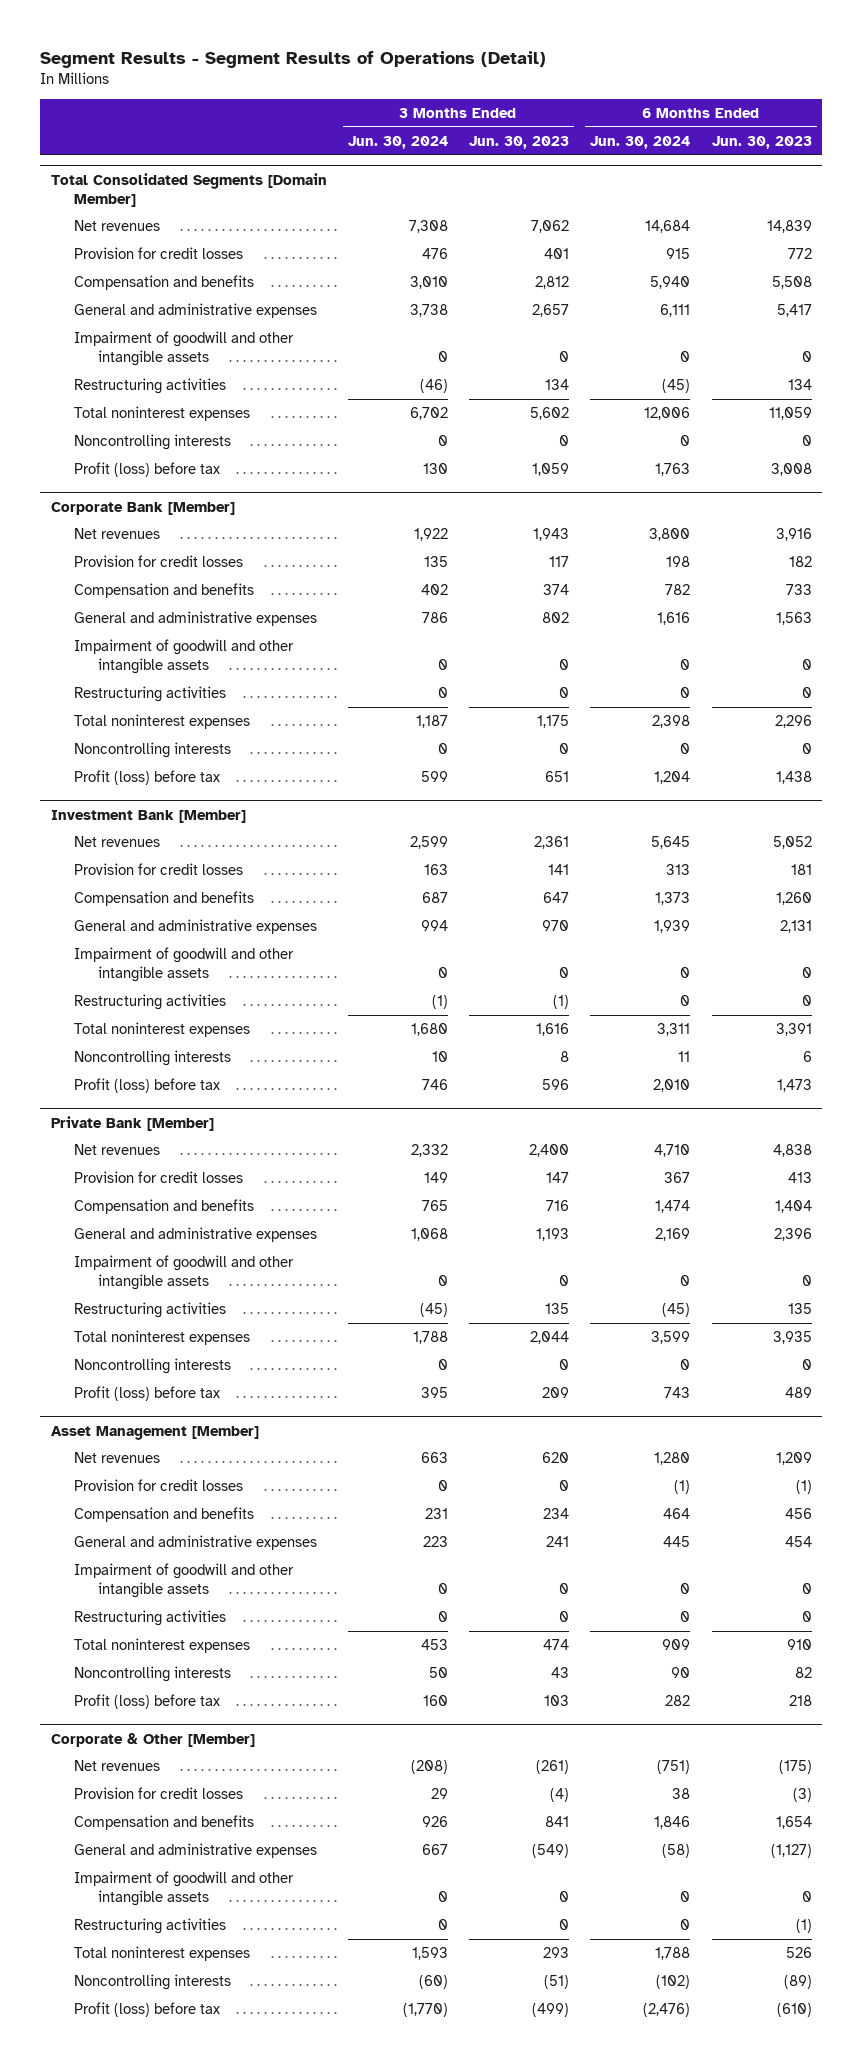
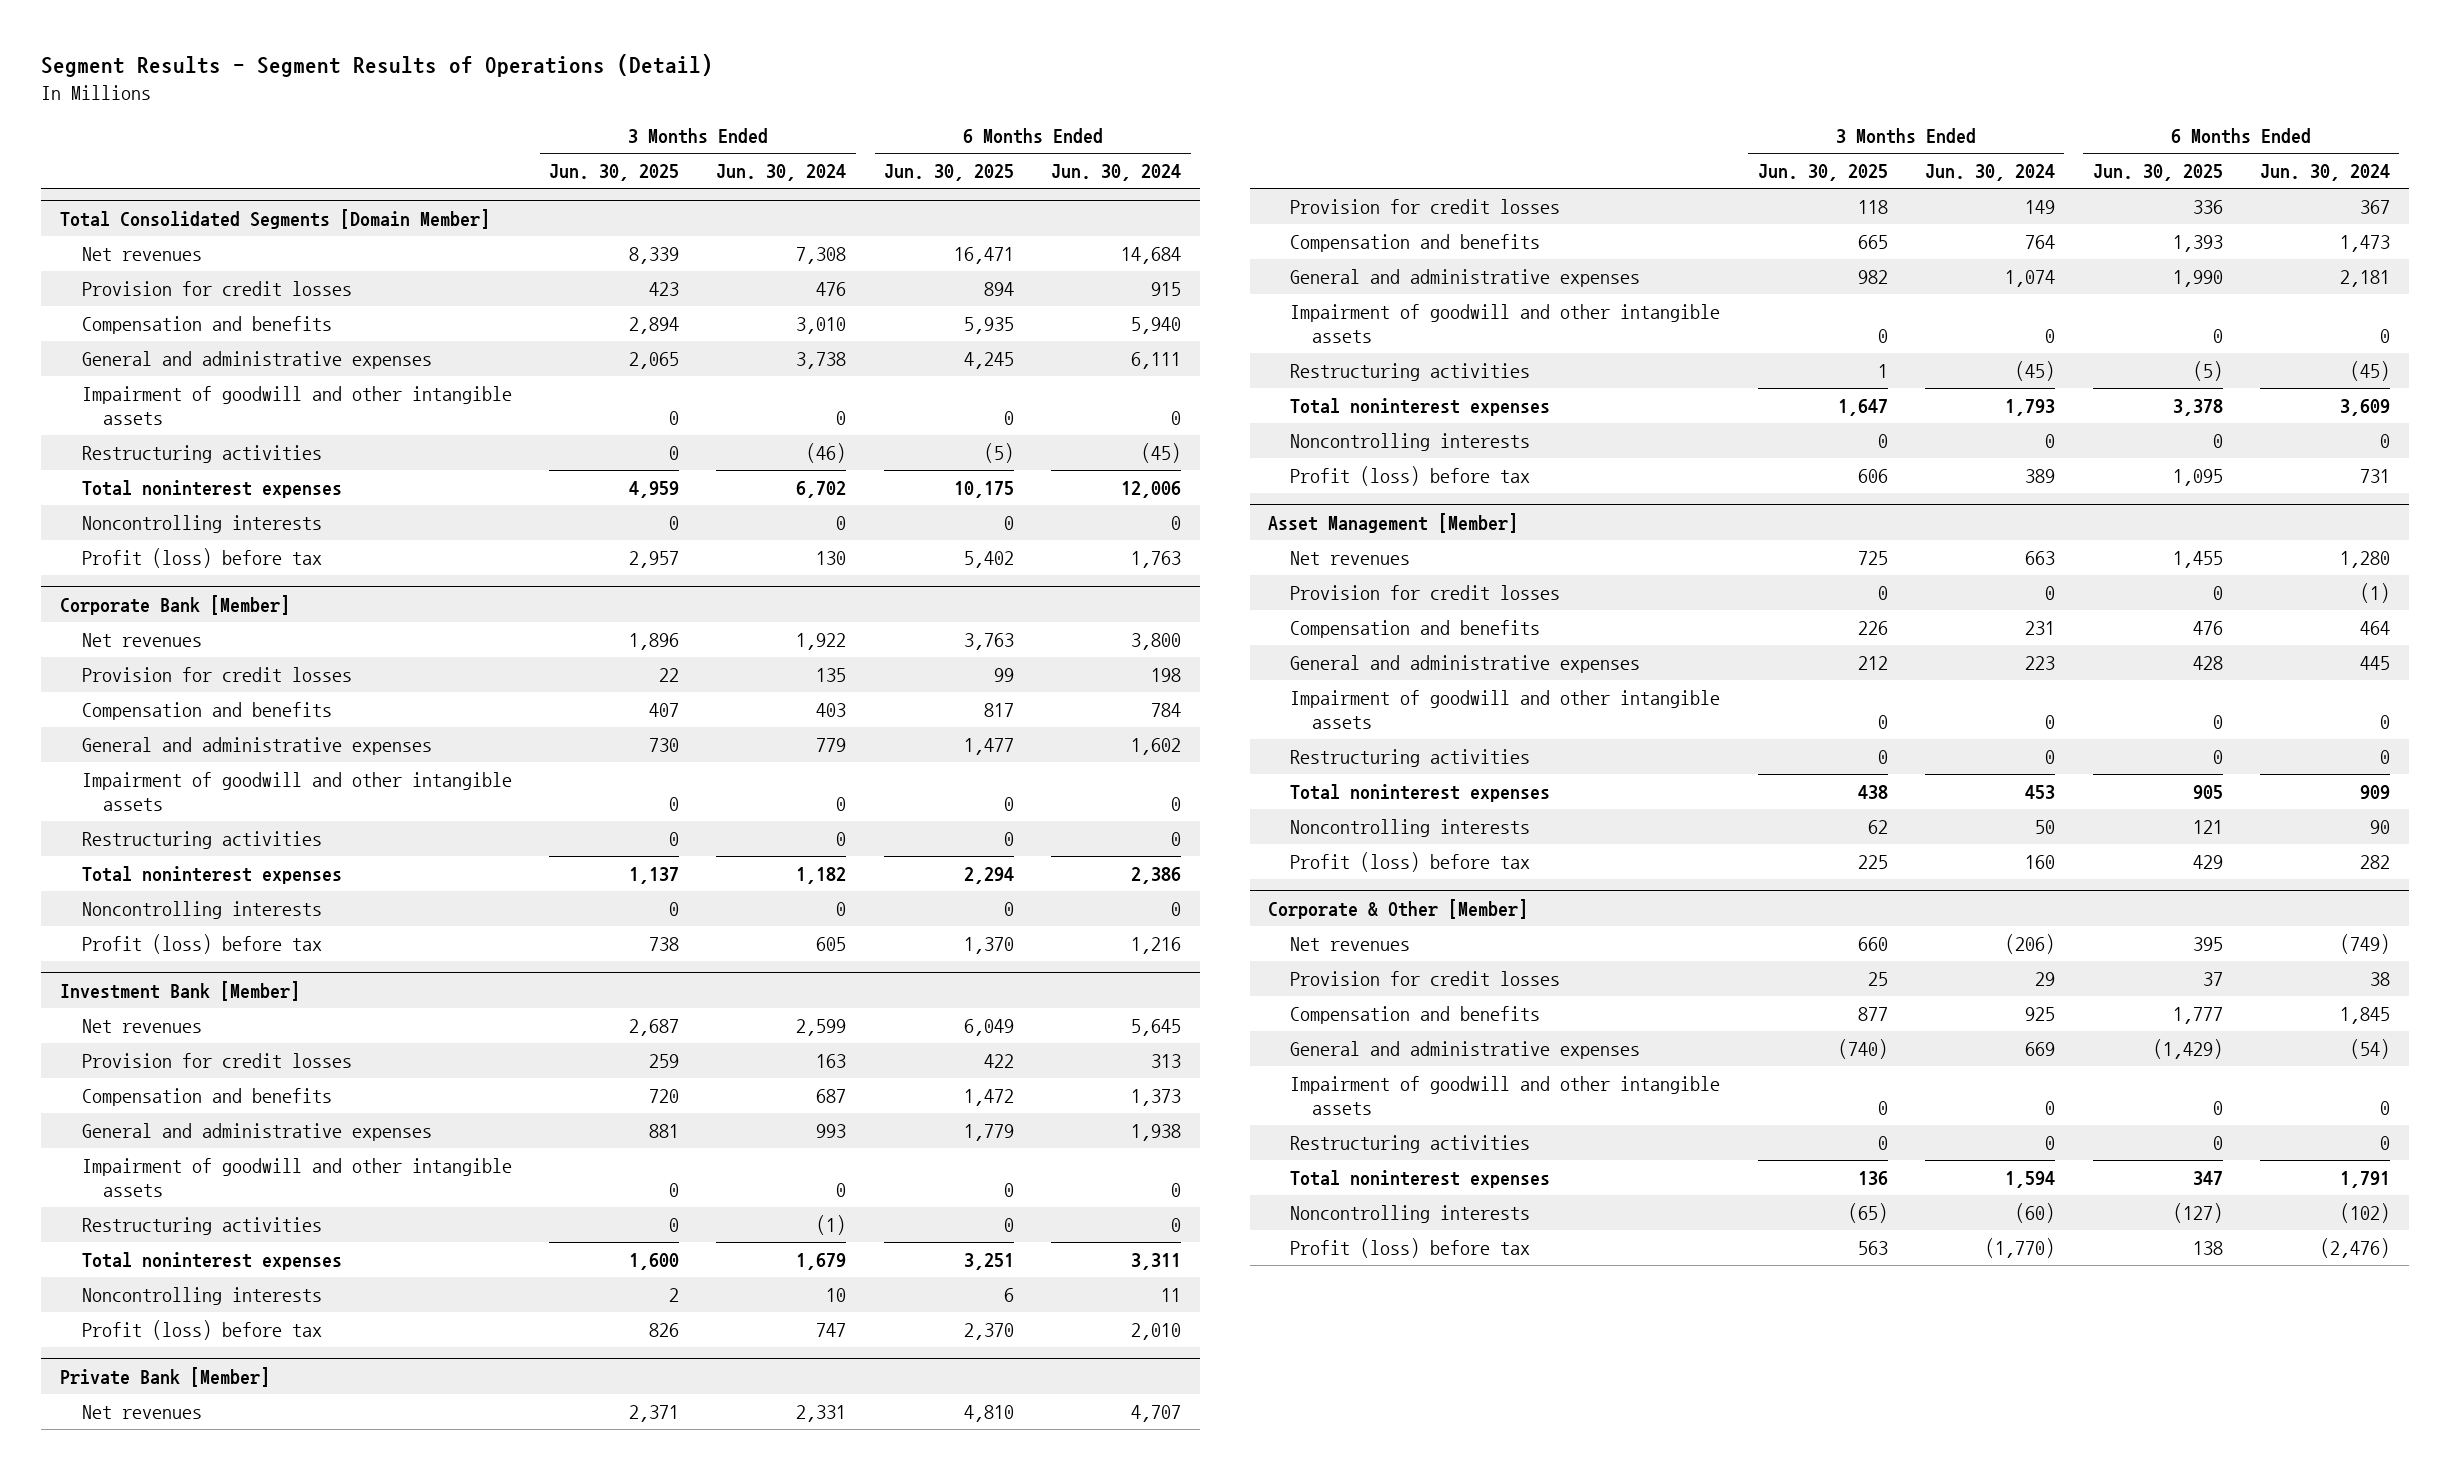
- | 3 Months Ended Jun. 30, 2024 | 3 Months Ended Jun. 30, 2023 | 6 Months Ended Jun. 30, 2024 | 6 Months Ended Jun. 30, 2023
+ | 3 Months Ended Jun. 30, 2025 | 3 Months Ended Jun. 30, 2024 | 6 Months Ended Jun. 30, 2025 | 6 Months Ended Jun. 30, 2024
@ Corporate Bank [Member]
- Compensation and benefits | 402 | 374 | 782 | 733
- General and administrative expenses | 786 | 802 | 1,616 | 1,563
+ Compensation and benefits | 407 | 403 | 817 | 784
+ General and administrative expenses | 730 | 779 | 1,477 | 1,602
- Total noninterest expenses | 1,187 | 1,175 | 2,398 | 2,296
+ Total noninterest expenses | 1,137 | 1,182 | 2,294 | 2,386
- Profit (loss) before tax | 599 | 651 | 1,204 | 1,438
+ Profit (loss) before tax | 738 | 605 | 1,370 | 1,216
@ Investment Bank [Member]
- General and administrative expenses | 994 | 970 | 1,939 | 2,131
+ General and administrative expenses | 881 | 993 | 1,779 | 1,938
- Total noninterest expenses | 1,680 | 1,616 | 3,311 | 3,391
+ Total noninterest expenses | 1,600 | 1,679 | 3,251 | 3,311
- Profit (loss) before tax | 746 | 596 | 2,010 | 1,473
+ Profit (loss) before tax | 826 | 747 | 2,370 | 2,010
@ Private Bank [Member]
- Net revenues | 2,332 | 2,400 | 4,710 | 4,838
+ Net revenues | 2,371 | 2,331 | 4,810 | 4,707
- Compensation and benefits | 765 | 716 | 1,474 | 1,404
- General and administrative expenses | 1,068 | 1,193 | 2,169 | 2,396
+ Compensation and benefits | 665 | 764 | 1,393 | 1,473
+ General and administrative expenses | 982 | 1,074 | 1,990 | 2,181
- Total noninterest expenses | 1,788 | 2,044 | 3,599 | 3,935
+ Total noninterest expenses | 1,647 | 1,793 | 3,378 | 3,609
- Profit (loss) before tax | 395 | 209 | 743 | 489
+ Profit (loss) before tax | 606 | 389 | 1,095 | 731
@ Corporate & Other [Member]
- Net revenues | (208) | (261) | (751) | (175)
+ Net revenues | 660 | (206) | 395 | (749)
- Compensation and benefits | 926 | 841 | 1,846 | 1,654
- General and administrative expenses | 667 | (549) | (58) | (1,127)
+ Compensation and benefits | 877 | 925 | 1,777 | 1,845
+ General and administrative expenses | (740) | 669 | (1,429) | (54)
- Total noninterest expenses | 1,593 | 293 | 1,788 | 526
+ Total noninterest expenses | 136 | 1,594 | 347 | 1,791

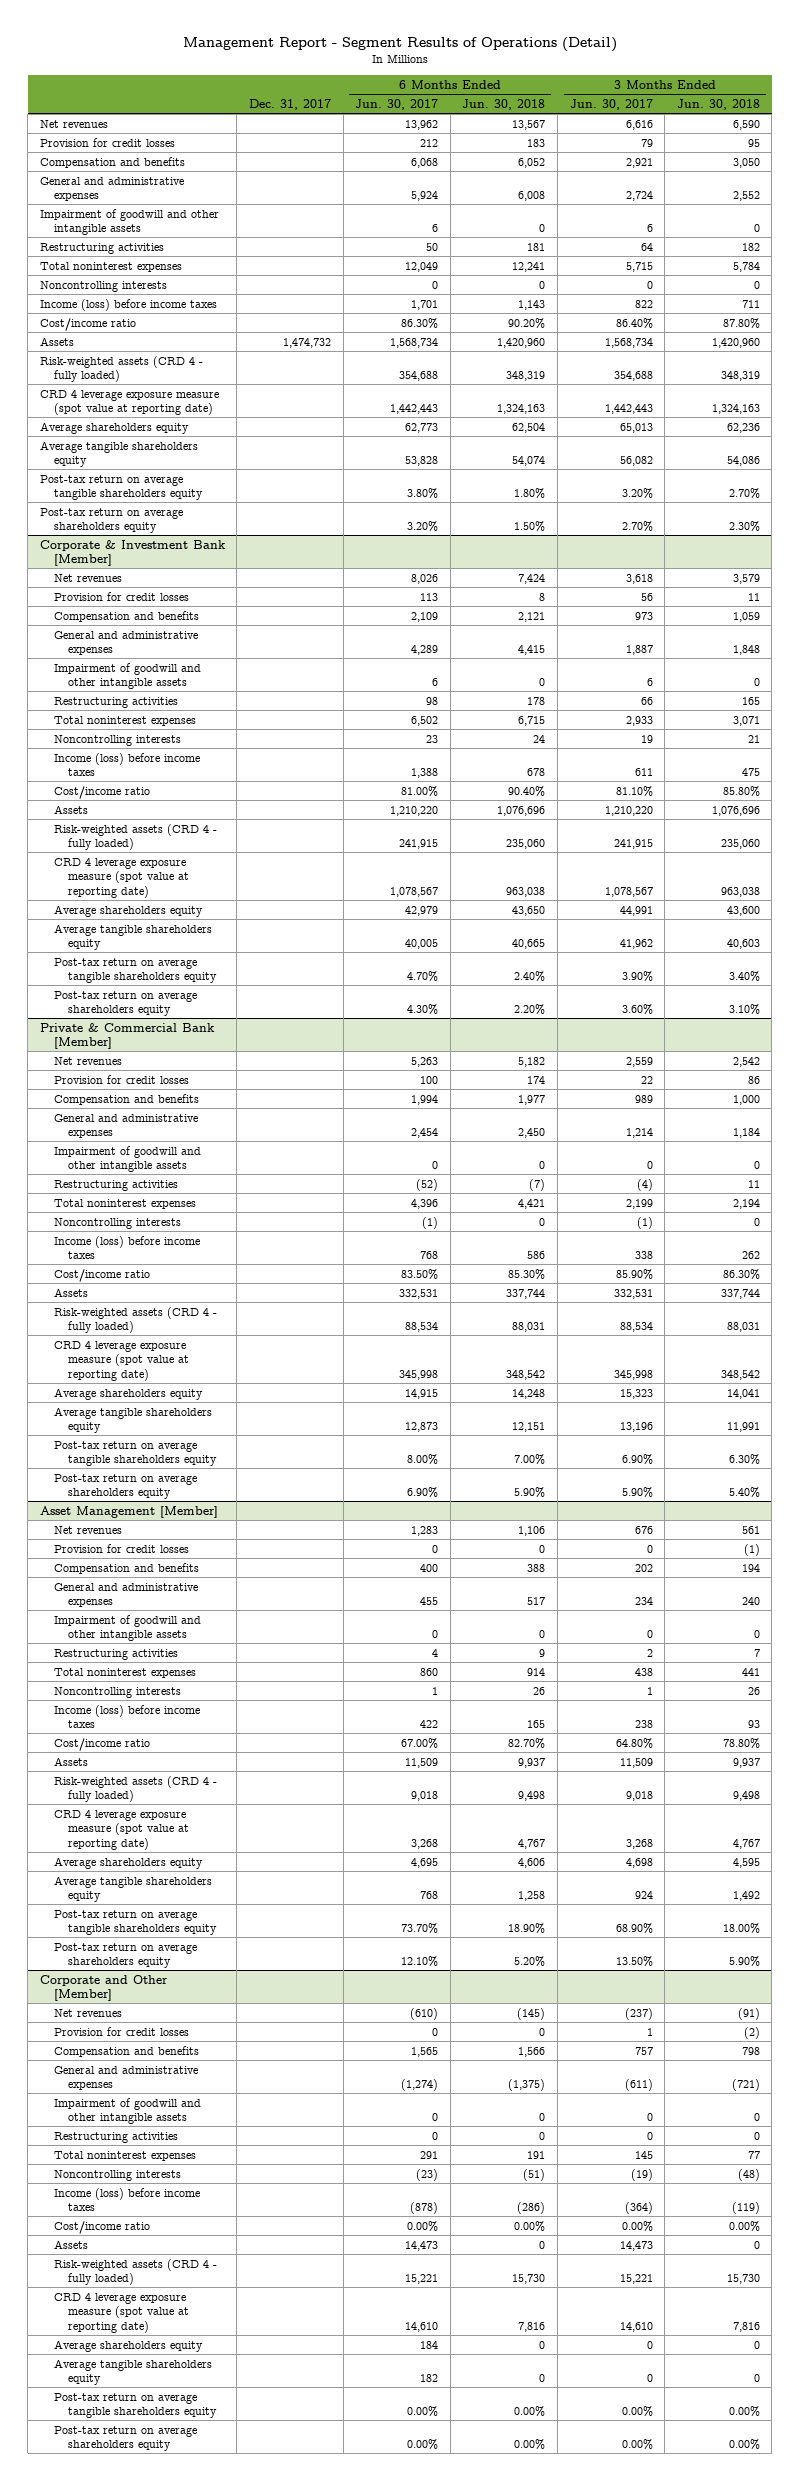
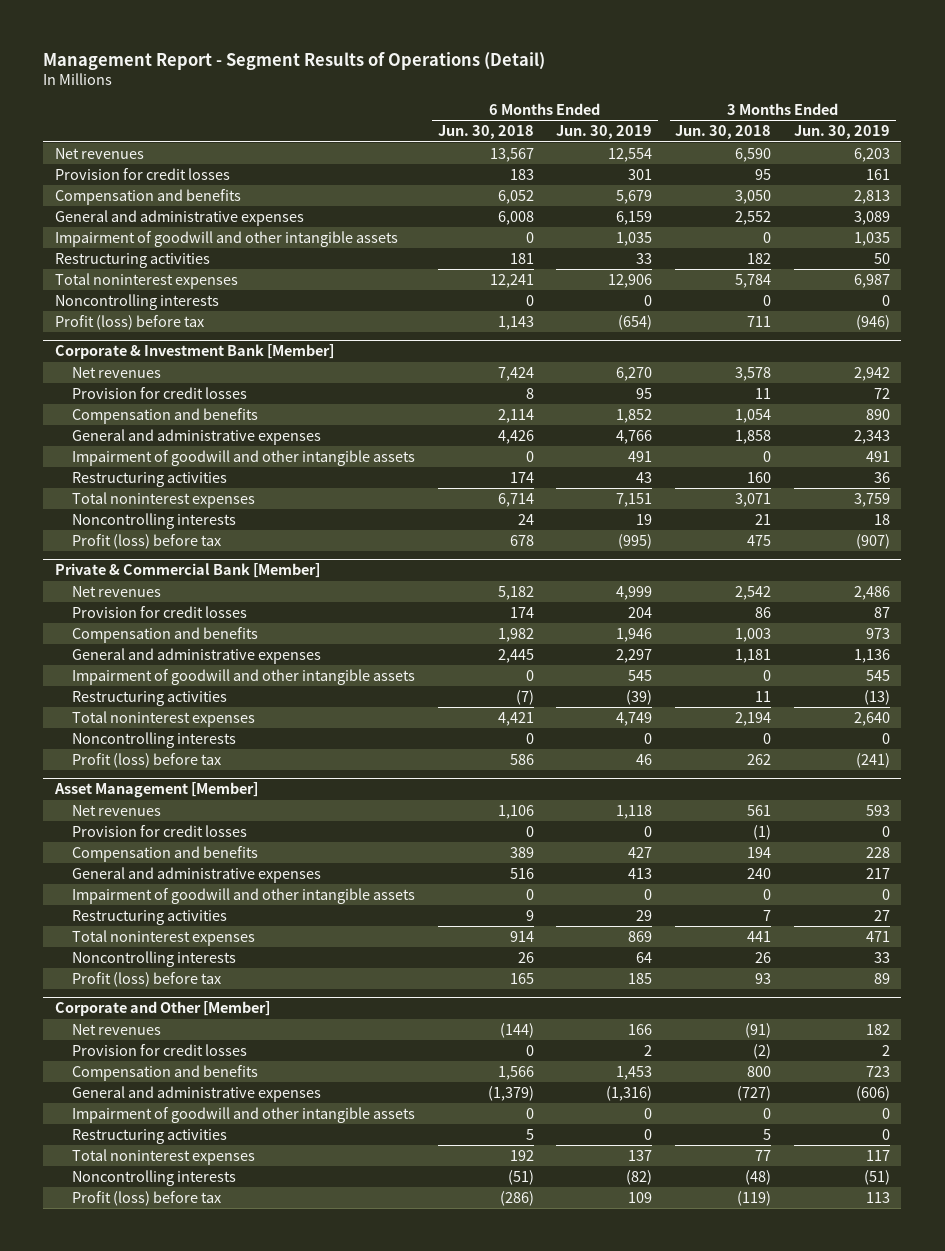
- | Dec. 31, 2017 | 6 Months Ended Jun. 30, 2017 | 6 Months Ended Jun. 30, 2018 | 3 Months Ended Jun. 30, 2017 | 3 Months Ended Jun. 30, 2018
+ | 6 Months Ended Jun. 30, 2018 | 6 Months Ended Jun. 30, 2019 | 3 Months Ended Jun. 30, 2018 | 3 Months Ended Jun. 30, 2019
- Income (loss) before income taxes | | 1,701 | 1,143 | 822 | 711
- Cost/income ratio | | 86.30% | 90.20% | 86.40% | 87.80%
- Assets | 1,474,732 | 1,568,734 | 1,420,960 | 1,568,734 | 1,420,960
- Risk-weighted assets (CRD 4 - fully loaded) | | 354,688 | 348,319 | 354,688 | 348,319
- CRD 4 leverage exposure measure (spot value at reporting date) | | 1,442,443 | 1,324,163 | 1,442,443 | 1,324,163
- Average shareholders equity | | 62,773 | 62,504 | 65,013 | 62,236
- Average tangible shareholders equity | | 53,828 | 54,074 | 56,082 | 54,086
- Post-tax return on average tangible shareholders equity | | 3.80% | 1.80% | 3.20% | 2.70%
- Post-tax return on average shareholders equity | | 3.20% | 1.50% | 2.70% | 2.30%
+ Profit (loss) before tax | 1,143 | (654) | 711 | (946)
@ Corporate & Investment Bank [Member]
- Net revenues | | 8,026 | 7,424 | 3,618 | 3,579
+ Net revenues | 7,424 | 6,270 | 3,578 | 2,942
- Compensation and benefits | | 2,109 | 2,121 | 973 | 1,059
- General and administrative expenses | | 4,289 | 4,415 | 1,887 | 1,848
+ Compensation and benefits | 2,114 | 1,852 | 1,054 | 890
+ General and administrative expenses | 4,426 | 4,766 | 1,858 | 2,343
- Restructuring activities | | 98 | 178 | 66 | 165
- Total noninterest expenses | | 6,502 | 6,715 | 2,933 | 3,071
+ Restructuring activities | 174 | 43 | 160 | 36
+ Total noninterest expenses | 6,714 | 7,151 | 3,071 | 3,759
- Income (loss) before income taxes | | 1,388 | 678 | 611 | 475
- Cost/income ratio | | 81.00% | 90.40% | 81.10% | 85.80%
- Assets | | 1,210,220 | 1,076,696 | 1,210,220 | 1,076,696
- Risk-weighted assets (CRD 4 - fully loaded) | | 241,915 | 235,060 | 241,915 | 235,060
- CRD 4 leverage exposure measure (spot value at reporting date) | | 1,078,567 | 963,038 | 1,078,567 | 963,038
- Average shareholders equity | | 42,979 | 43,650 | 44,991 | 43,600
- Average tangible shareholders equity | | 40,005 | 40,665 | 41,962 | 40,603
- Post-tax return on average tangible shareholders equity | | 4.70% | 2.40% | 3.90% | 3.40%
- Post-tax return on average shareholders equity | | 4.30% | 2.20% | 3.60% | 3.10%
+ Profit (loss) before tax | 678 | (995) | 475 | (907)
@ Private & Commercial Bank [Member]
- Compensation and benefits | | 1,994 | 1,977 | 989 | 1,000
- General and administrative expenses | | 2,454 | 2,450 | 1,214 | 1,184
+ Compensation and benefits | 1,982 | 1,946 | 1,003 | 973
+ General and administrative expenses | 2,445 | 2,297 | 1,181 | 1,136
- Income (loss) before income taxes | | 768 | 586 | 338 | 262
- Cost/income ratio | | 83.50% | 85.30% | 85.90% | 86.30%
- Assets | | 332,531 | 337,744 | 332,531 | 337,744
- Risk-weighted assets (CRD 4 - fully loaded) | | 88,534 | 88,031 | 88,534 | 88,031
- CRD 4 leverage exposure measure (spot value at reporting date) | | 345,998 | 348,542 | 345,998 | 348,542
- Average shareholders equity | | 14,915 | 14,248 | 15,323 | 14,041
- Average tangible shareholders equity | | 12,873 | 12,151 | 13,196 | 11,991
- Post-tax return on average tangible shareholders equity | | 8.00% | 7.00% | 6.90% | 6.30%
- Post-tax return on average shareholders equity | | 6.90% | 5.90% | 5.90% | 5.40%
+ Profit (loss) before tax | 586 | 46 | 262 | (241)
@ Asset Management [Member]
- Compensation and benefits | | 400 | 388 | 202 | 194
- General and administrative expenses | | 455 | 517 | 234 | 240
+ Compensation and benefits | 389 | 427 | 194 | 228
+ General and administrative expenses | 516 | 413 | 240 | 217
- Income (loss) before income taxes | | 422 | 165 | 238 | 93
- Cost/income ratio | | 67.00% | 82.70% | 64.80% | 78.80%
- Assets | | 11,509 | 9,937 | 11,509 | 9,937
- Risk-weighted assets (CRD 4 - fully loaded) | | 9,018 | 9,498 | 9,018 | 9,498
- CRD 4 leverage exposure measure (spot value at reporting date) | | 3,268 | 4,767 | 3,268 | 4,767
- Average shareholders equity | | 4,695 | 4,606 | 4,698 | 4,595
- Average tangible shareholders equity | | 768 | 1,258 | 924 | 1,492
- Post-tax return on average tangible shareholders equity | | 73.70% | 18.90% | 68.90% | 18.00%
- Post-tax return on average shareholders equity | | 12.10% | 5.20% | 13.50% | 5.90%
+ Profit (loss) before tax | 165 | 185 | 93 | 89
@ Corporate and Other [Member]
- Net revenues | | (610) | (145) | (237) | (91)
+ Net revenues | (144) | 166 | (91) | 182
- Compensation and benefits | | 1,565 | 1,566 | 757 | 798
- General and administrative expenses | | (1,274) | (1,375) | (611) | (721)
+ Compensation and benefits | 1,566 | 1,453 | 800 | 723
+ General and administrative expenses | (1,379) | (1,316) | (727) | (606)
- Restructuring activities | | 0 | 0 | 0 | 0
- Total noninterest expenses | | 291 | 191 | 145 | 77
+ Restructuring activities | 5 | 0 | 5 | 0
+ Total noninterest expenses | 192 | 137 | 77 | 117
- Income (loss) before income taxes | | (878) | (286) | (364) | (119)
- Cost/income ratio | | 0.00% | 0.00% | 0.00% | 0.00%
- Assets | | 14,473 | 0 | 14,473 | 0
- Risk-weighted assets (CRD 4 - fully loaded) | | 15,221 | 15,730 | 15,221 | 15,730
- CRD 4 leverage exposure measure (spot value at reporting date) | | 14,610 | 7,816 | 14,610 | 7,816
- Average shareholders equity | | 184 | 0 | 0 | 0
- Average tangible shareholders equity | | 182 | 0 | 0 | 0
- Post-tax return on average tangible shareholders equity | | 0.00% | 0.00% | 0.00% | 0.00%
- Post-tax return on average shareholders equity | | 0.00% | 0.00% | 0.00% | 0.00%
+ Profit (loss) before tax | (286) | 109 | (119) | 113

